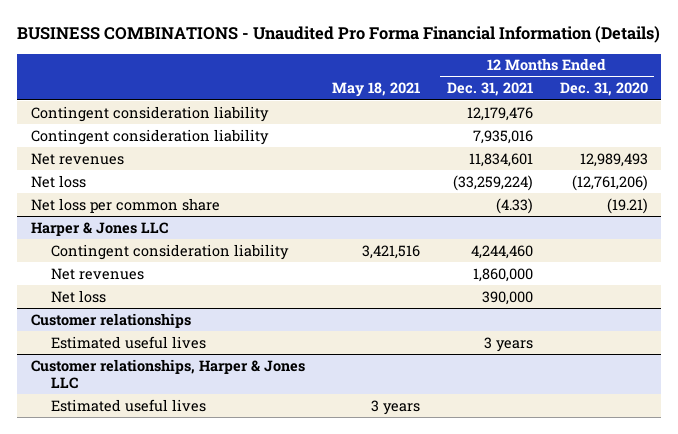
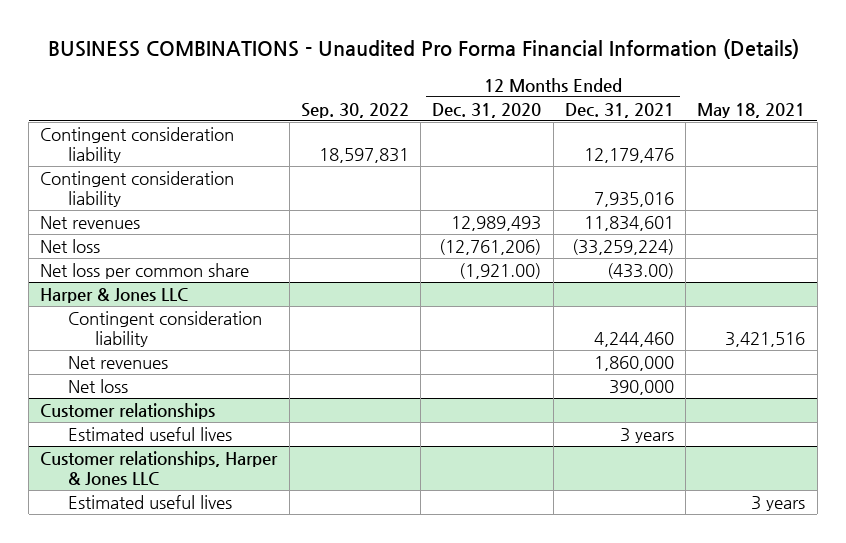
- | May 18, 2021 | 12 Months Ended Dec. 31, 2021 | 12 Months Ended Dec. 31, 2020
+ | Sep. 30, 2022 | 12 Months Ended Dec. 31, 2020 | 12 Months Ended Dec. 31, 2021 | May 18, 2021
- Net loss per common share | | (4.33) | (19.21)
+ Net loss per common share | | (1,921.00) | (433.00) |

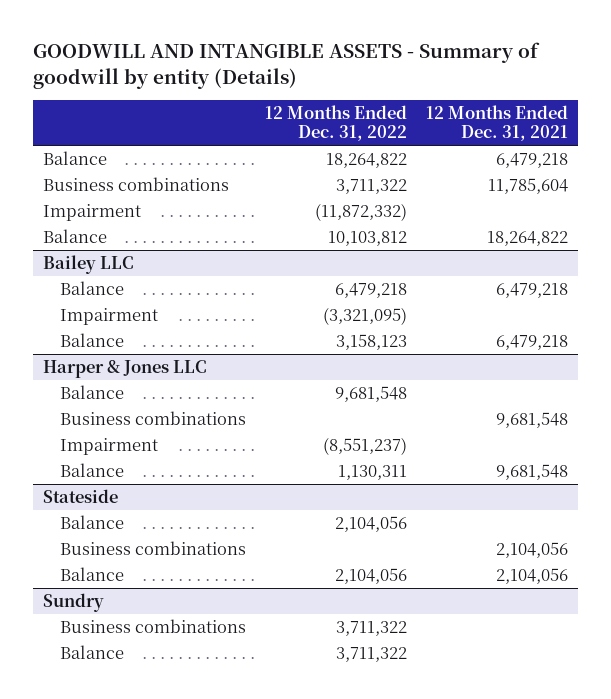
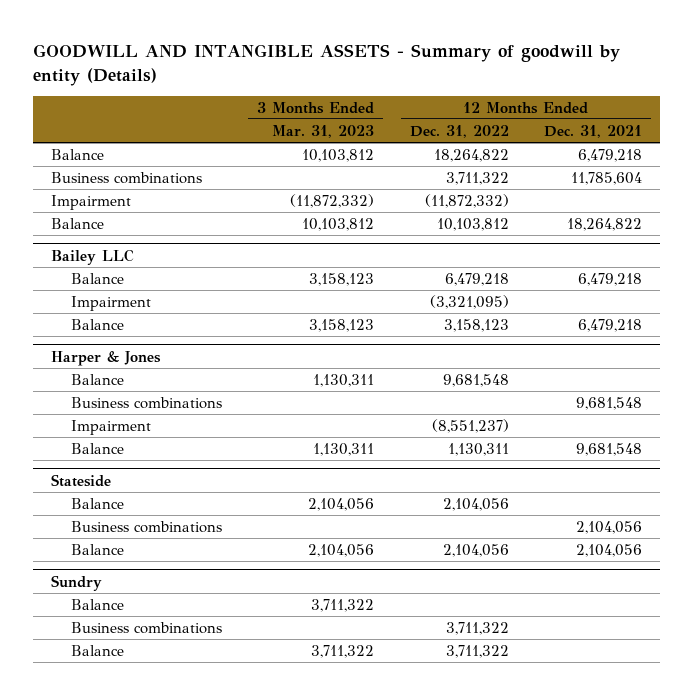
- | 12 Months Ended Dec. 31, 2022 | 12 Months Ended Dec. 31, 2021
+ | 3 Months Ended Mar. 31, 2023 | 12 Months Ended Dec. 31, 2022 | 12 Months Ended Dec. 31, 2021
- Harper & Jones LLC
+ Harper & Jones
@ Sundry
+ Balance | 3,711,322 | |

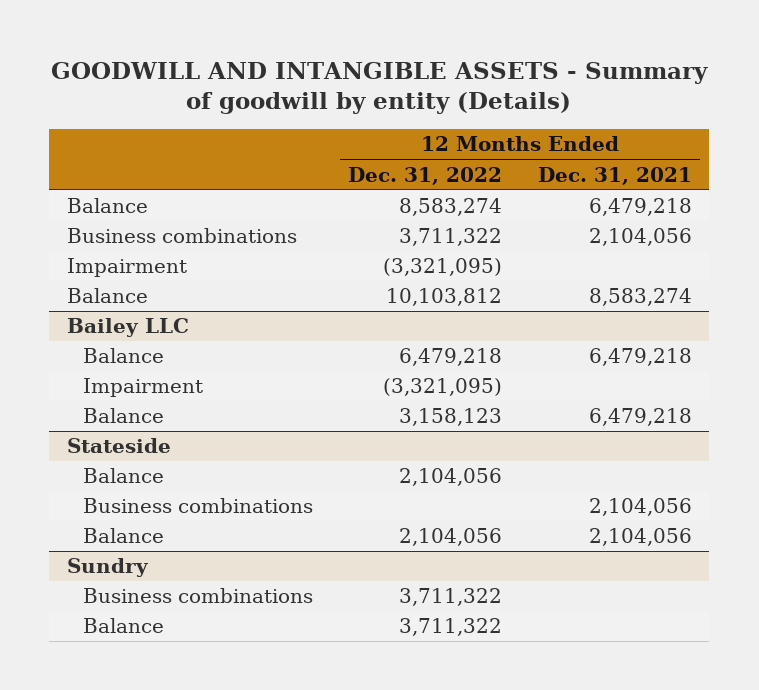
- | 3 Months Ended Mar. 31, 2023 | 12 Months Ended Dec. 31, 2022 | 12 Months Ended Dec. 31, 2021
+ | 12 Months Ended Dec. 31, 2022 | 12 Months Ended Dec. 31, 2021
- Balance | 10,103,812 | 18,264,822 | 6,479,218
- Business combinations | | 3,711,322 | 11,785,604
- Impairment | (11,872,332) | (11,872,332) |
- Balance | 10,103,812 | 10,103,812 | 18,264,822
+ Balance | 8,583,274 | 6,479,218
+ Business combinations | 3,711,322 | 2,104,056
+ Impairment | (3,321,095) |
+ Balance | 10,103,812 | 8,583,274
- Harper & Jones
- Balance | 1,130,311 | 9,681,548 |
- Business combinations | | | 9,681,548
- Impairment | | (8,551,237) |
- Balance | 1,130,311 | 1,130,311 | 9,681,548
@ Sundry
- Balance | 3,711,322 | |

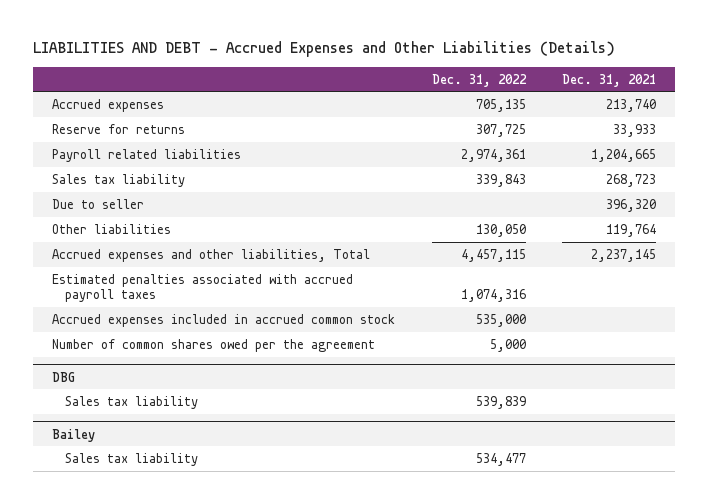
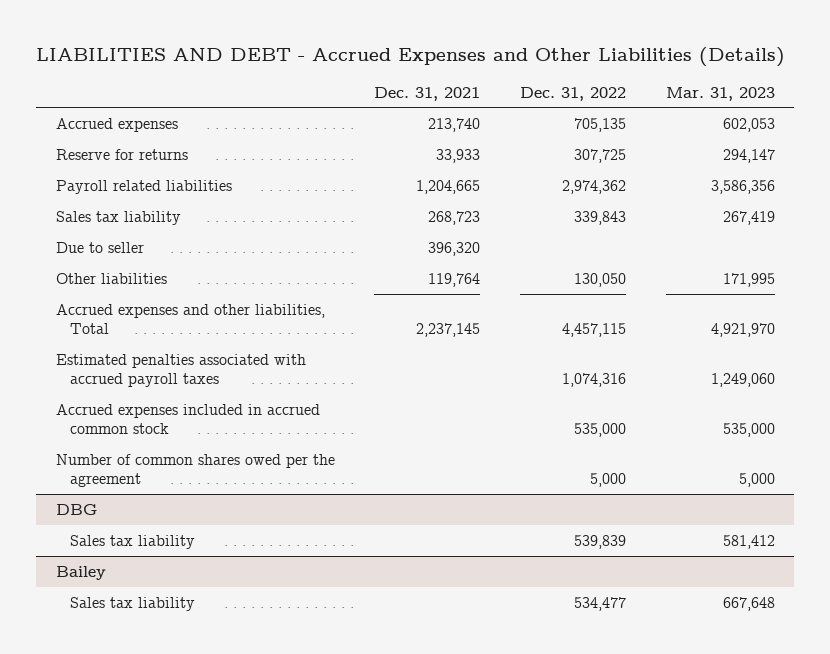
- | Dec. 31, 2022 | Dec. 31, 2021
+ | Dec. 31, 2021 | Dec. 31, 2022 | Mar. 31, 2023
- Payroll related liabilities | 2,974,361 | 1,204,665
+ Payroll related liabilities | 1,204,665 | 2,974,362 | 3,586,356

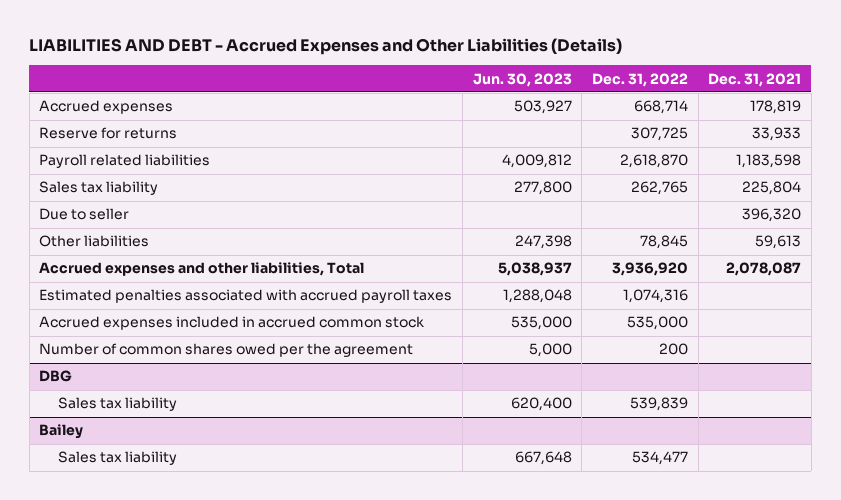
- | Dec. 31, 2021 | Dec. 31, 2022 | Mar. 31, 2023
+ | Jun. 30, 2023 | Dec. 31, 2022 | Dec. 31, 2021
- Accrued expenses | 213,740 | 705,135 | 602,053
+ Accrued expenses | 503,927 | 668,714 | 178,819
- Payroll related liabilities | 1,204,665 | 2,974,362 | 3,586,356
- Sales tax liability | 268,723 | 339,843 | 267,419
+ Payroll related liabilities | 4,009,812 | 2,618,870 | 1,183,598
+ Sales tax liability | 277,800 | 262,765 | 225,804
- Other liabilities | 119,764 | 130,050 | 171,995
- Accrued expenses and other liabilities, Total | 2,237,145 | 4,457,115 | 4,921,970
+ Other liabilities | 247,398 | 78,845 | 59,613
+ Accrued expenses and other liabilities, Total | 5,038,937 | 3,936,920 | 2,078,087
- Number of common shares owed per the agreement | | 5,000 | 5,000
+ Number of common shares owed per the agreement | 5,000 | 200 |

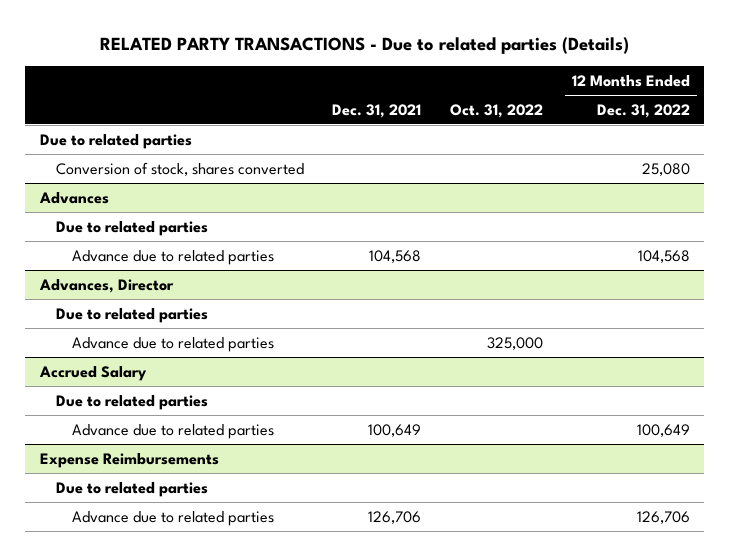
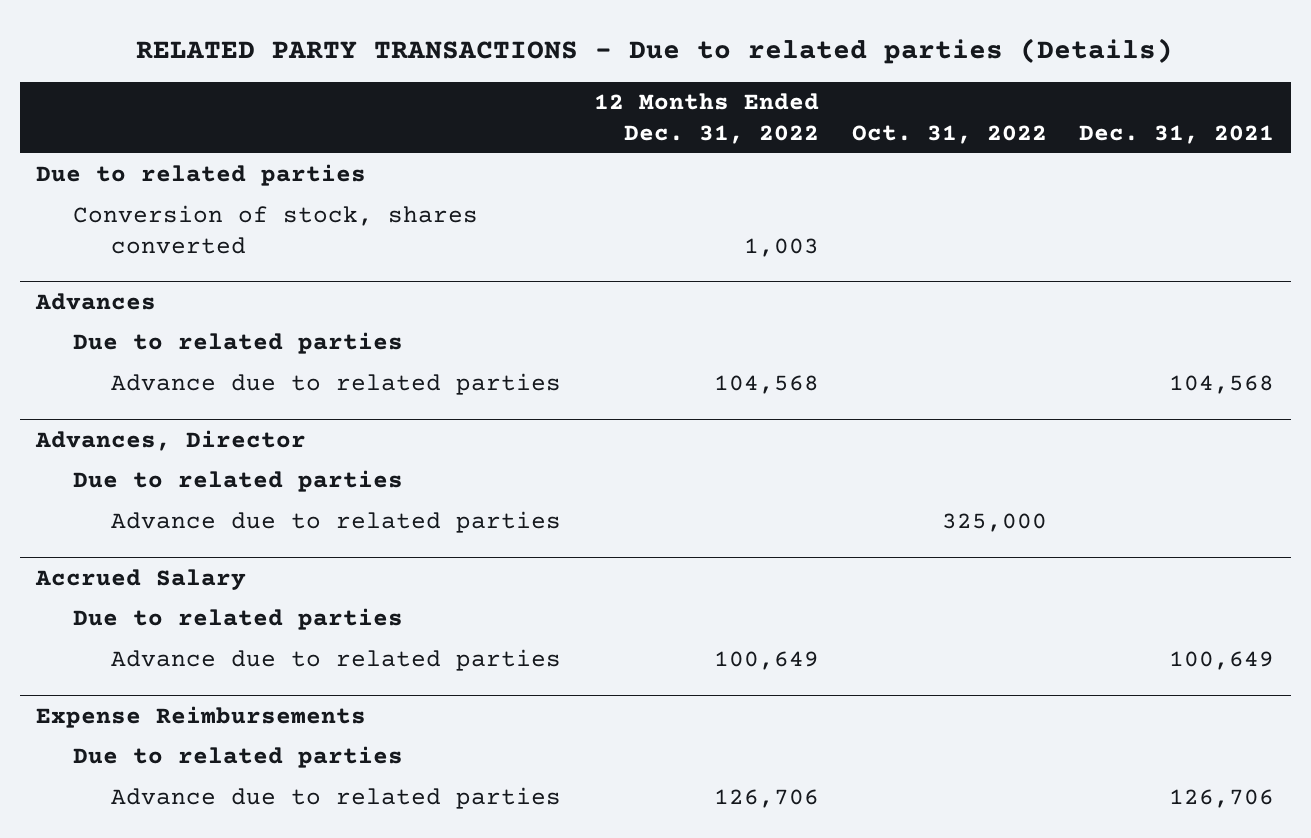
- | Dec. 31, 2021 | Oct. 31, 2022 | 12 Months Ended Dec. 31, 2022
+ | 12 Months Ended Dec. 31, 2022 | Oct. 31, 2022 | Dec. 31, 2021
- Conversion of stock, shares converted | | | 25,080
+ Conversion of stock, shares converted | 1,003 | |

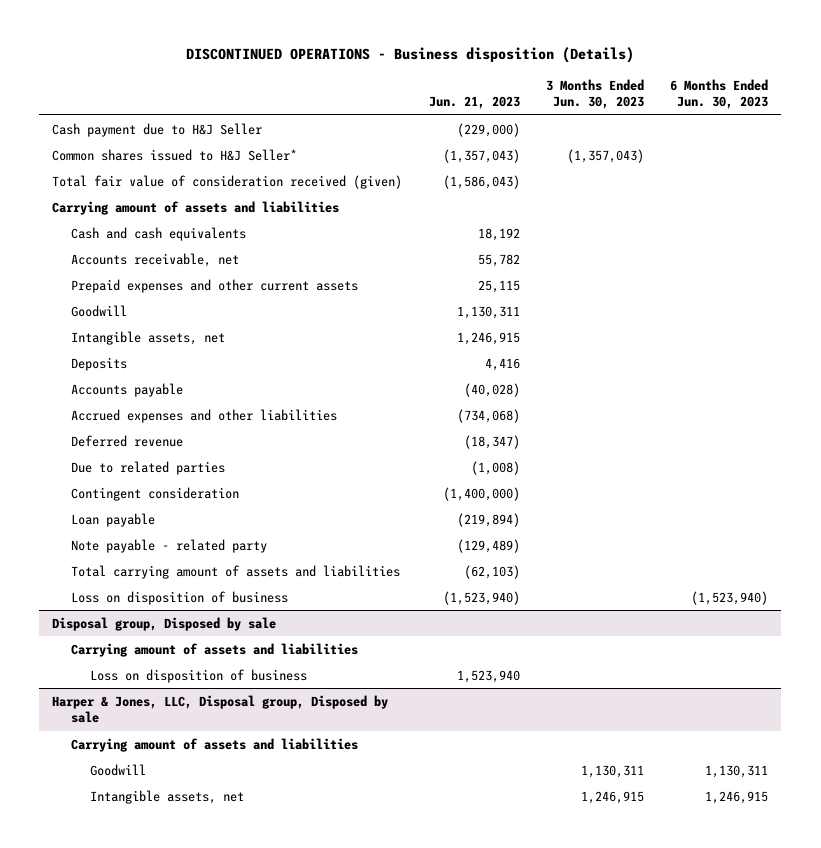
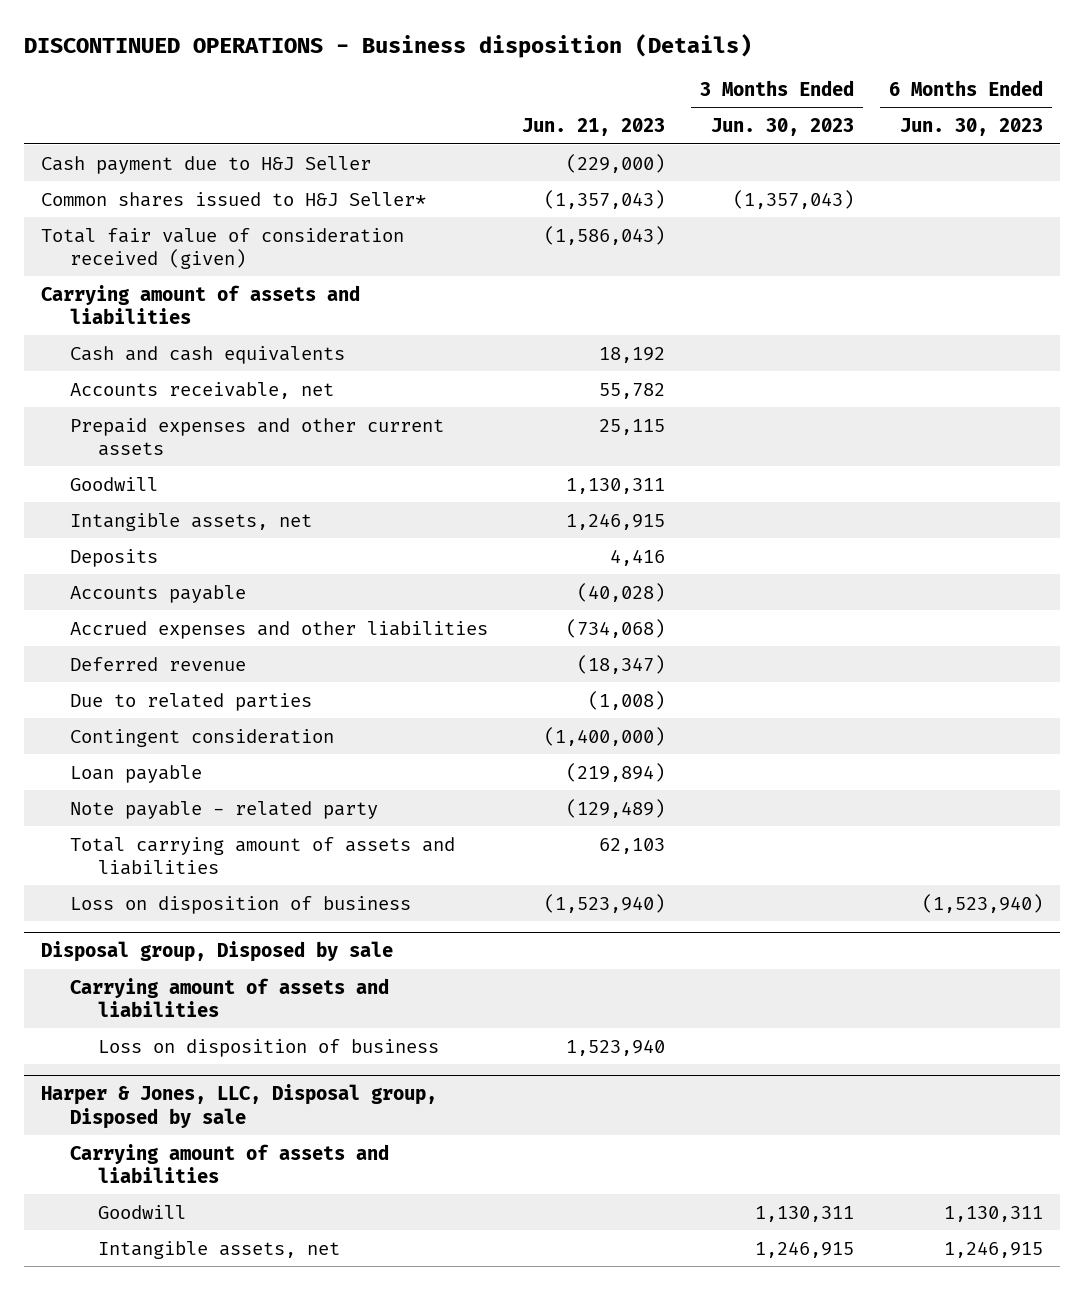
- Total carrying amount of assets and liabilities | (62,103) | |
+ Total carrying amount of assets and liabilities | 62,103 | |

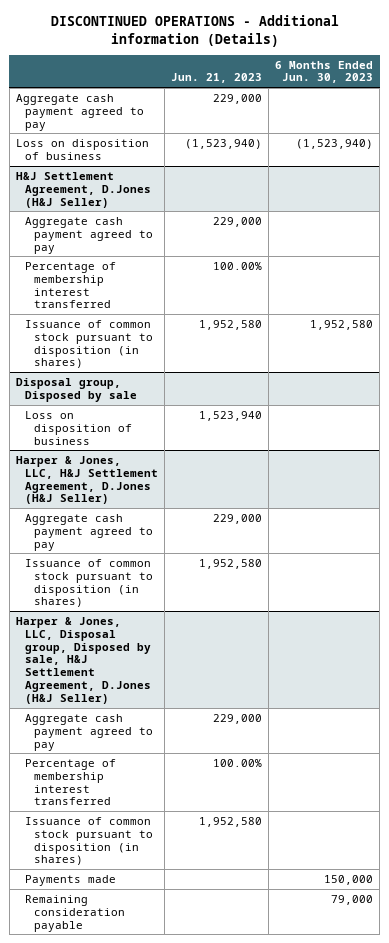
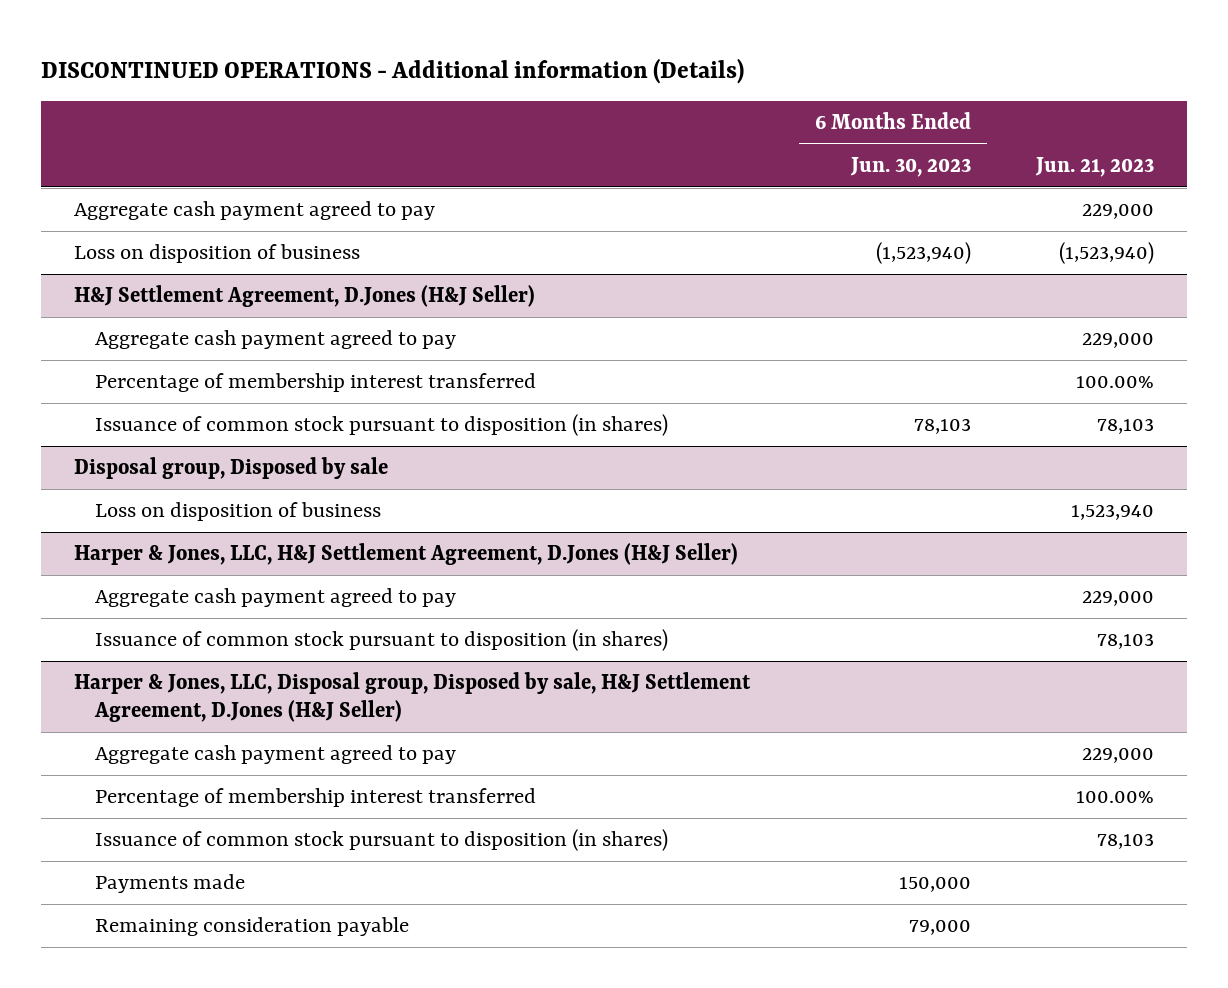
- | Jun. 21, 2023 | 6 Months Ended Jun. 30, 2023
+ | 6 Months Ended Jun. 30, 2023 | Jun. 21, 2023
@ H&J Settlement Agreement, D.Jones (H&J Seller)
- Issuance of common stock pursuant to disposition (in shares) | 1,952,580 | 1,952,580
+ Issuance of common stock pursuant to disposition (in shares) | 78,103 | 78,103
@ Harper & Jones, LLC, H&J Settlement Agreement, D.Jones (H&J Seller)
- Issuance of common stock pursuant to disposition (in shares) | 1,952,580 |
+ Issuance of common stock pursuant to disposition (in shares) | | 78,103
@ Harper & Jones, LLC, Disposal group, Disposed by sale, H&J Settlement Agreement, D.Jones (H&J Seller)
- Issuance of common stock pursuant to disposition (in shares) | 1,952,580 |
+ Issuance of common stock pursuant to disposition (in shares) | | 78,103

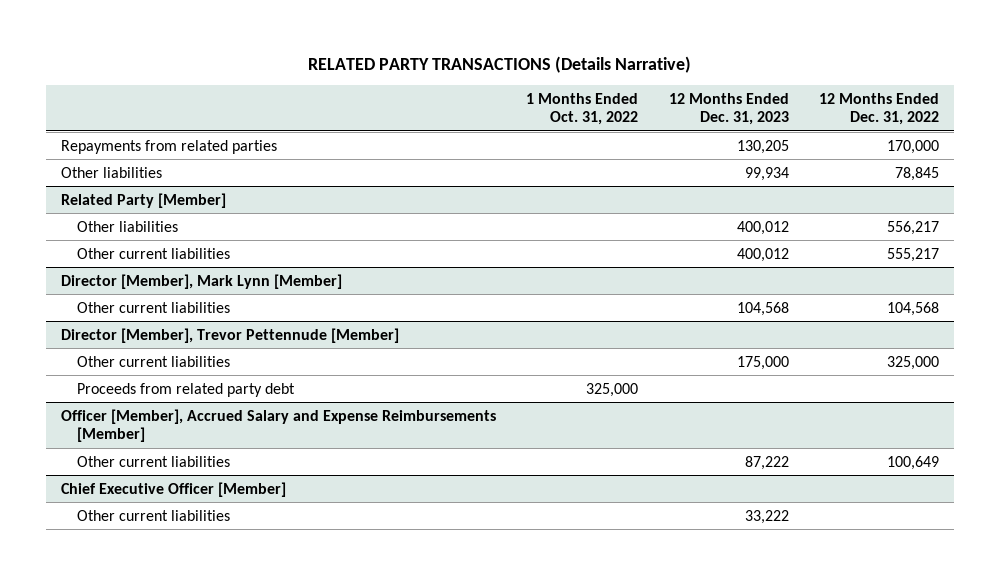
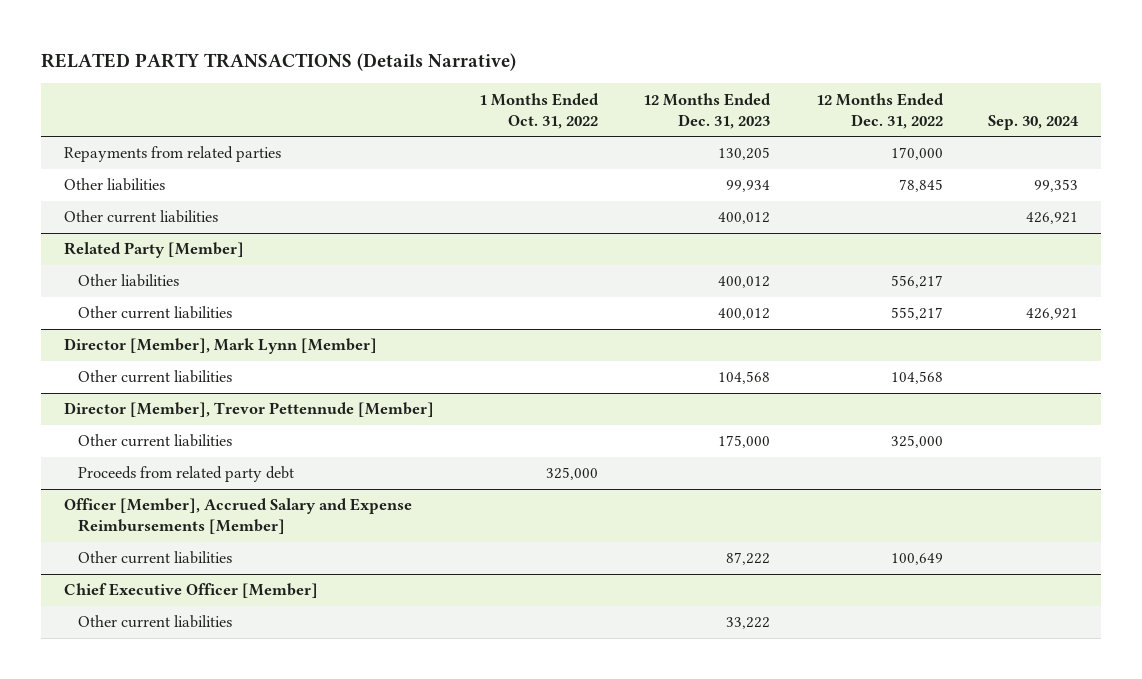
- | 1 Months Ended Oct. 31, 2022 | 12 Months Ended Dec. 31, 2023 | 12 Months Ended Dec. 31, 2022
+ | 1 Months Ended Oct. 31, 2022 | 12 Months Ended Dec. 31, 2023 | 12 Months Ended Dec. 31, 2022 | Sep. 30, 2024
+ Other current liabilities | | 400,012 | | 426,921

